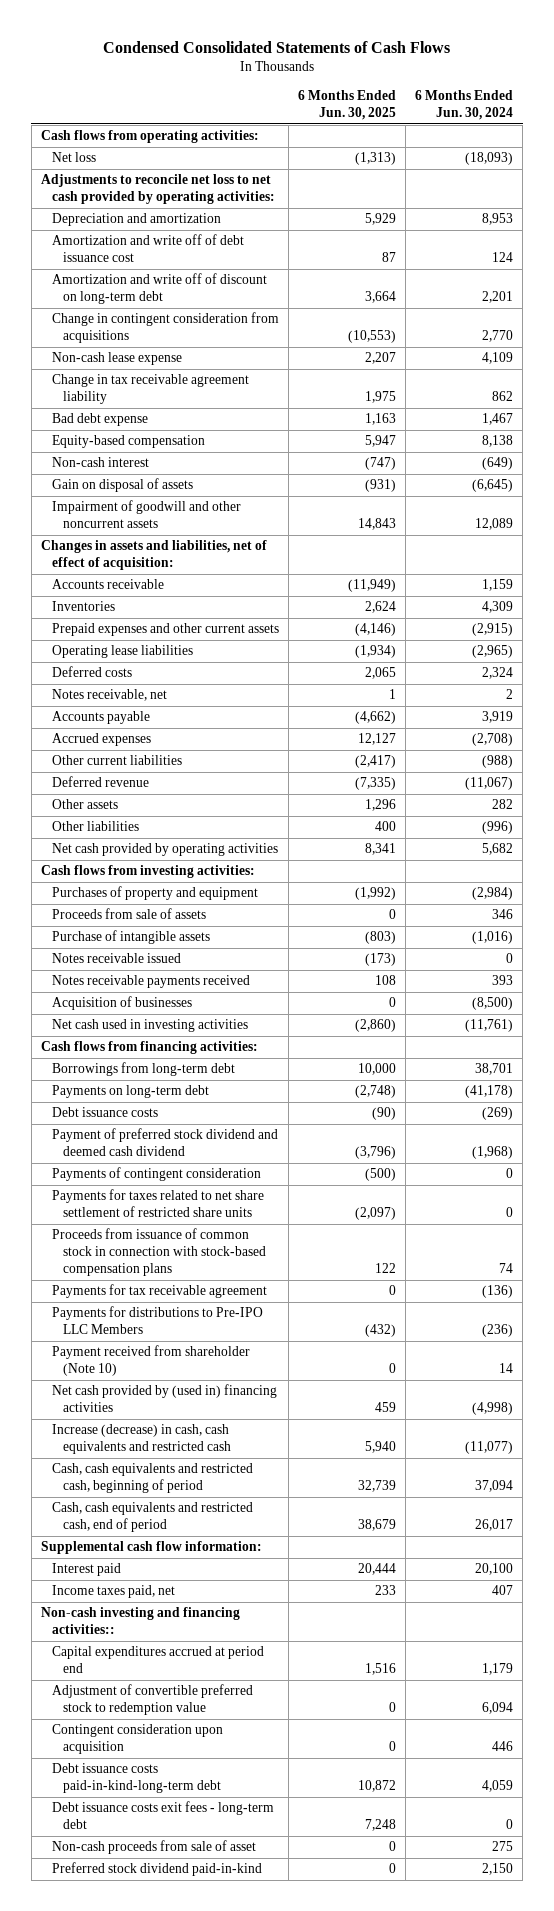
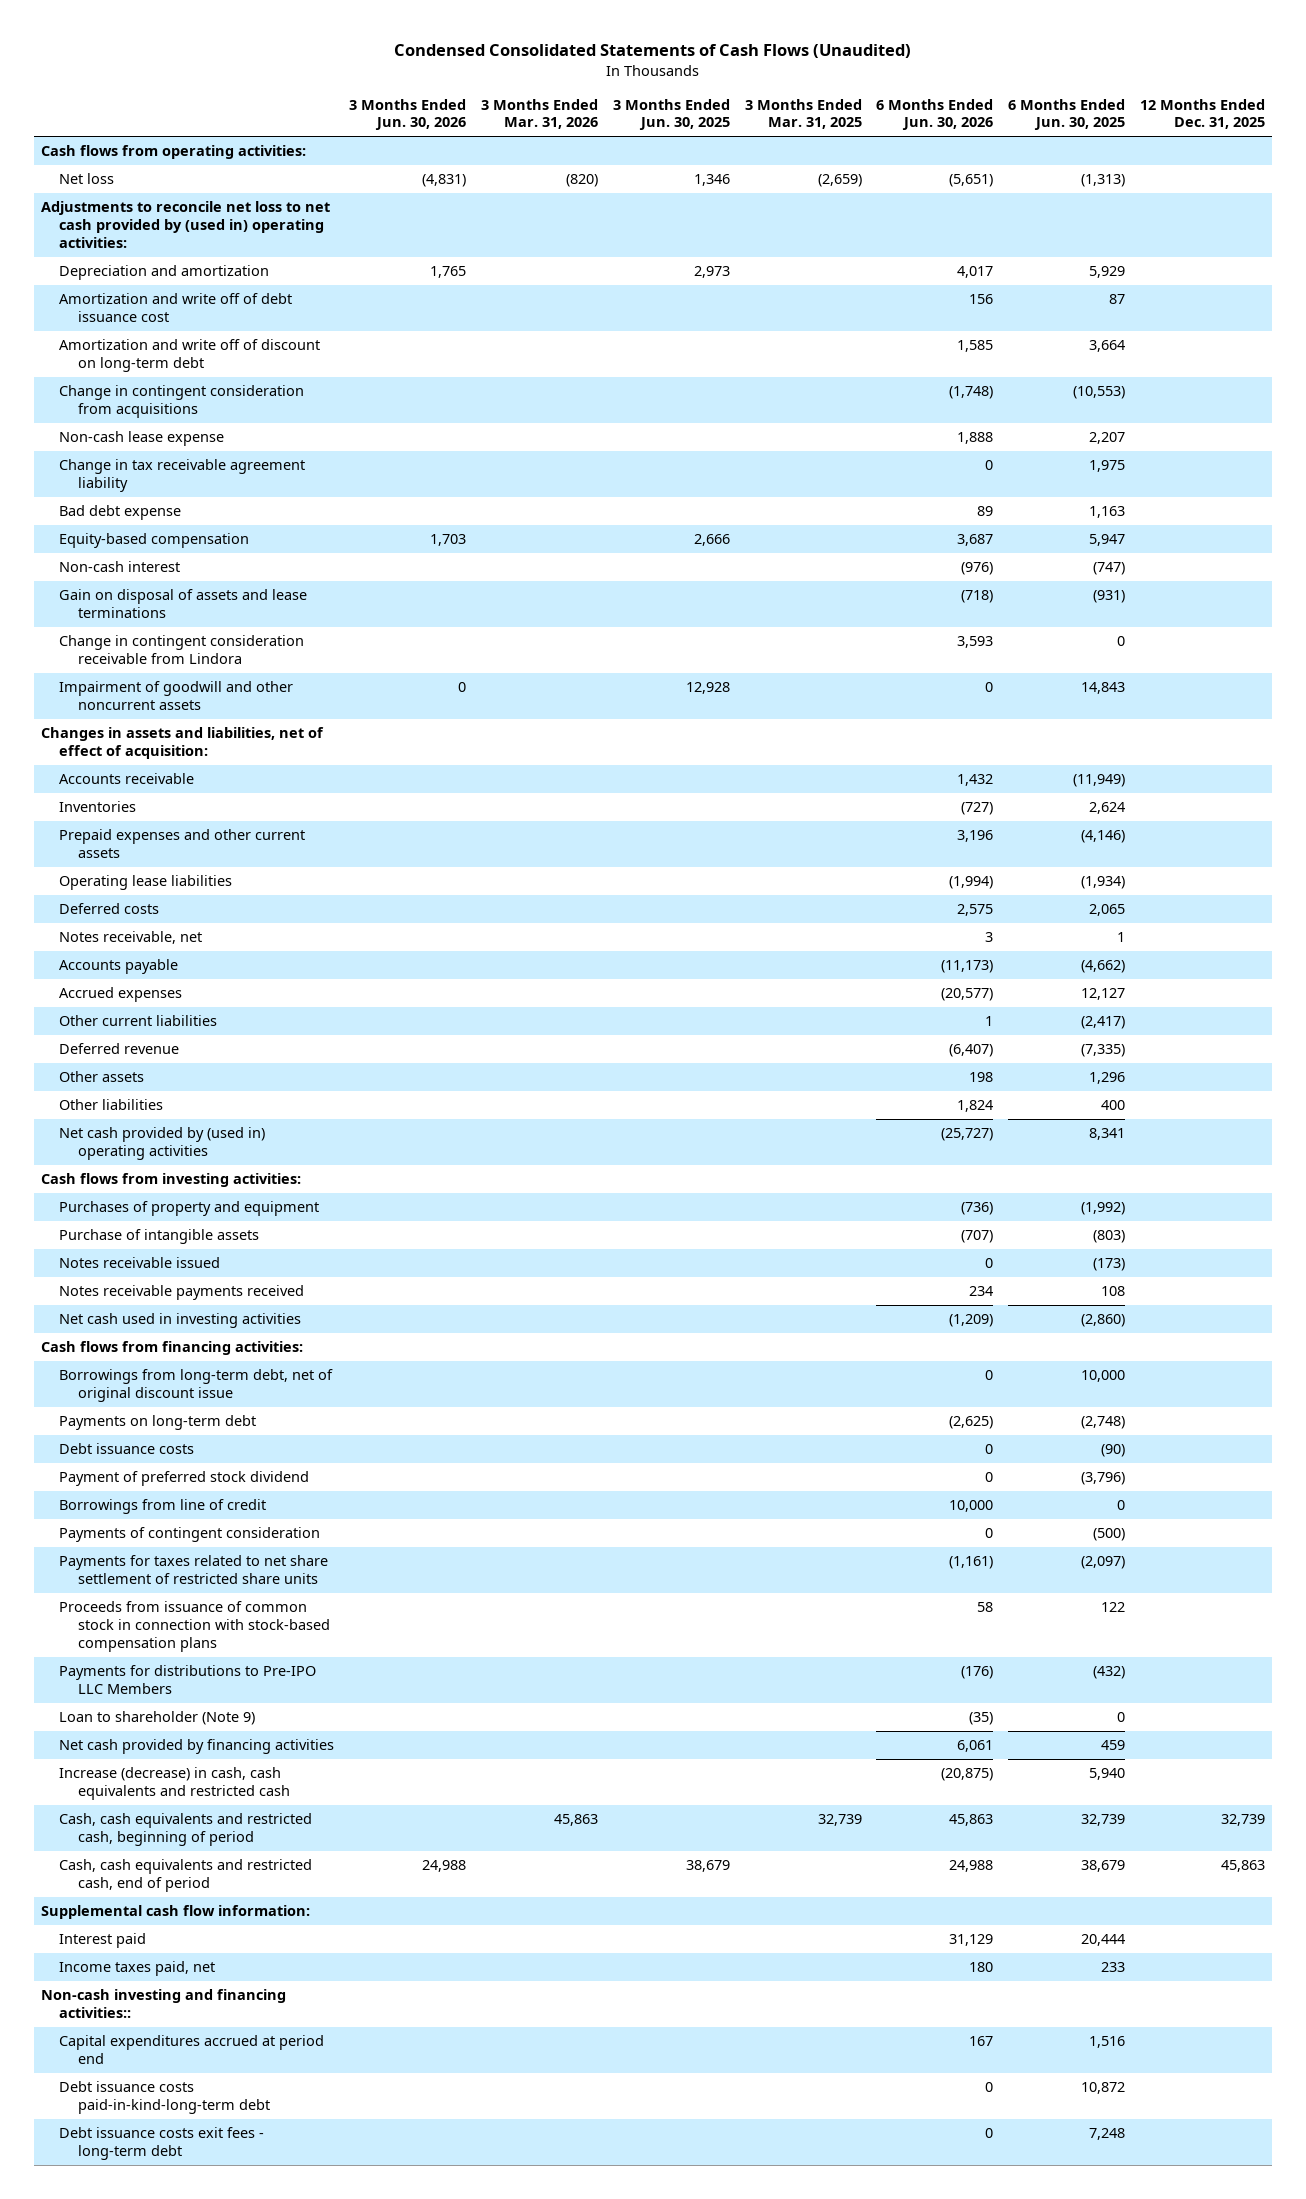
- Condensed Consolidated Statements of Cash Flows
+ Condensed Consolidated Statements of Cash Flows (Unaudited)
- | 6 Months Ended Jun. 30, 2025 | 6 Months Ended Jun. 30, 2024
+ | 3 Months Ended Jun. 30, 2026 | 3 Months Ended Mar. 31, 2026 | 3 Months Ended Jun. 30, 2025 | 3 Months Ended Mar. 31, 2025 | 6 Months Ended Jun. 30, 2026 | 6 Months Ended Jun. 30, 2025 | 12 Months Ended Dec. 31, 2025
- Adjustments to reconcile net loss to net cash provided by operating activities:
+ Adjustments to reconcile net loss to net cash provided by (used in) operating activities:
- Gain on disposal of assets | (931) | (6,645)
+ Gain on disposal of assets and lease terminations | | | | | (718) | (931) |
+ Change in contingent consideration receivable from Lindora | | | | | 3,593 | 0 |
- Net cash provided by operating activities | 8,341 | 5,682
+ Net cash provided by (used in) operating activities | | | | | (25,727) | 8,341 |
- Proceeds from sale of assets | 0 | 346
- Acquisition of businesses | 0 | (8,500)
- Borrowings from long-term debt | 10,000 | 38,701
+ Borrowings from long-term debt, net of original discount issue | | | | | 0 | 10,000 |
- Payment of preferred stock dividend and deemed cash dividend | (3,796) | (1,968)
+ Payment of preferred stock dividend | | | | | 0 | (3,796) |
+ Borrowings from line of credit | | | | | 10,000 | 0 |
- Payments for tax receivable agreement | 0 | (136)
- Payment received from shareholder (Note 10) | 0 | 14
- Net cash provided by (used in) financing activities | 459 | (4,998)
+ Loan to shareholder (Note 9) | | | | | (35) | 0 |
+ Net cash provided by financing activities | | | | | 6,061 | 459 |
- Adjustment of convertible preferred stock to redemption value | 0 | 6,094
- Contingent consideration upon acquisition | 0 | 446
- Non-cash proceeds from sale of asset | 0 | 275
- Preferred stock dividend paid-in-kind | 0 | 2,150

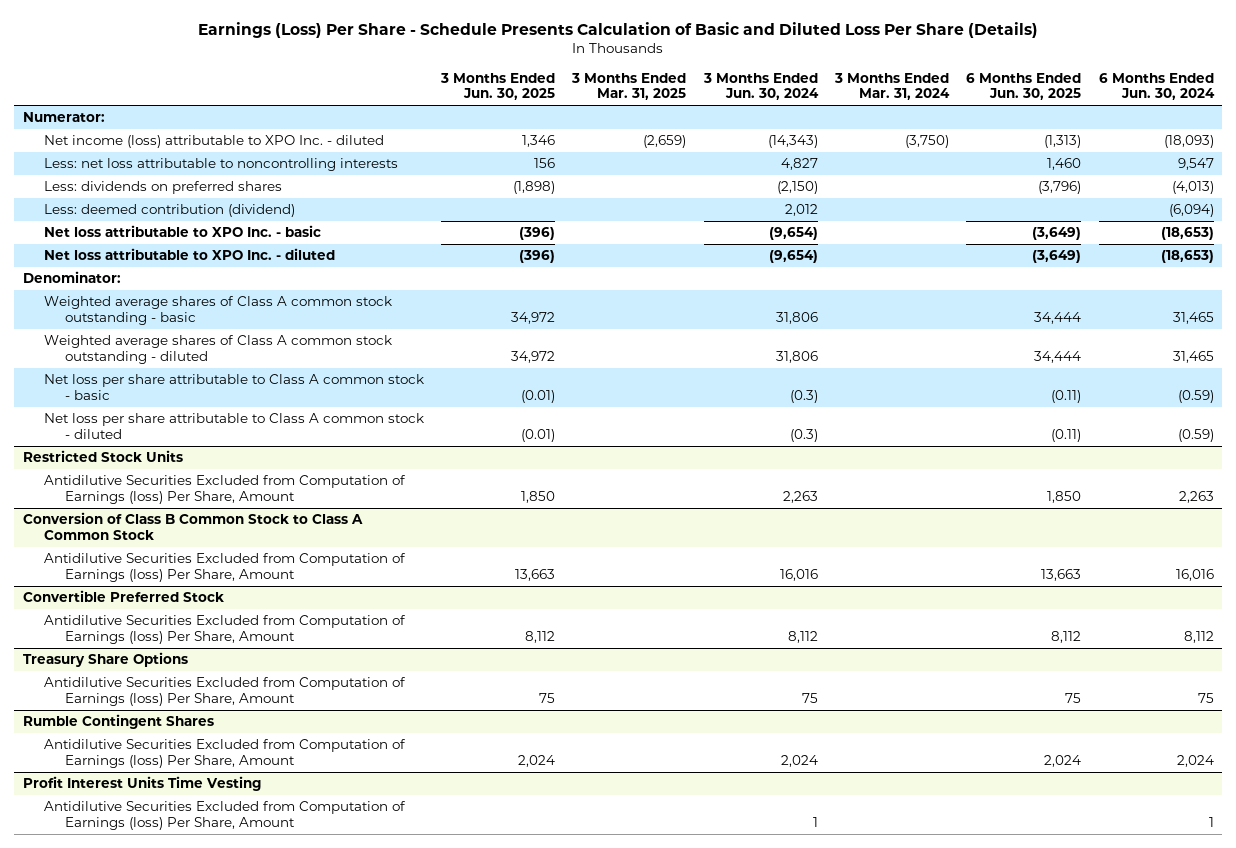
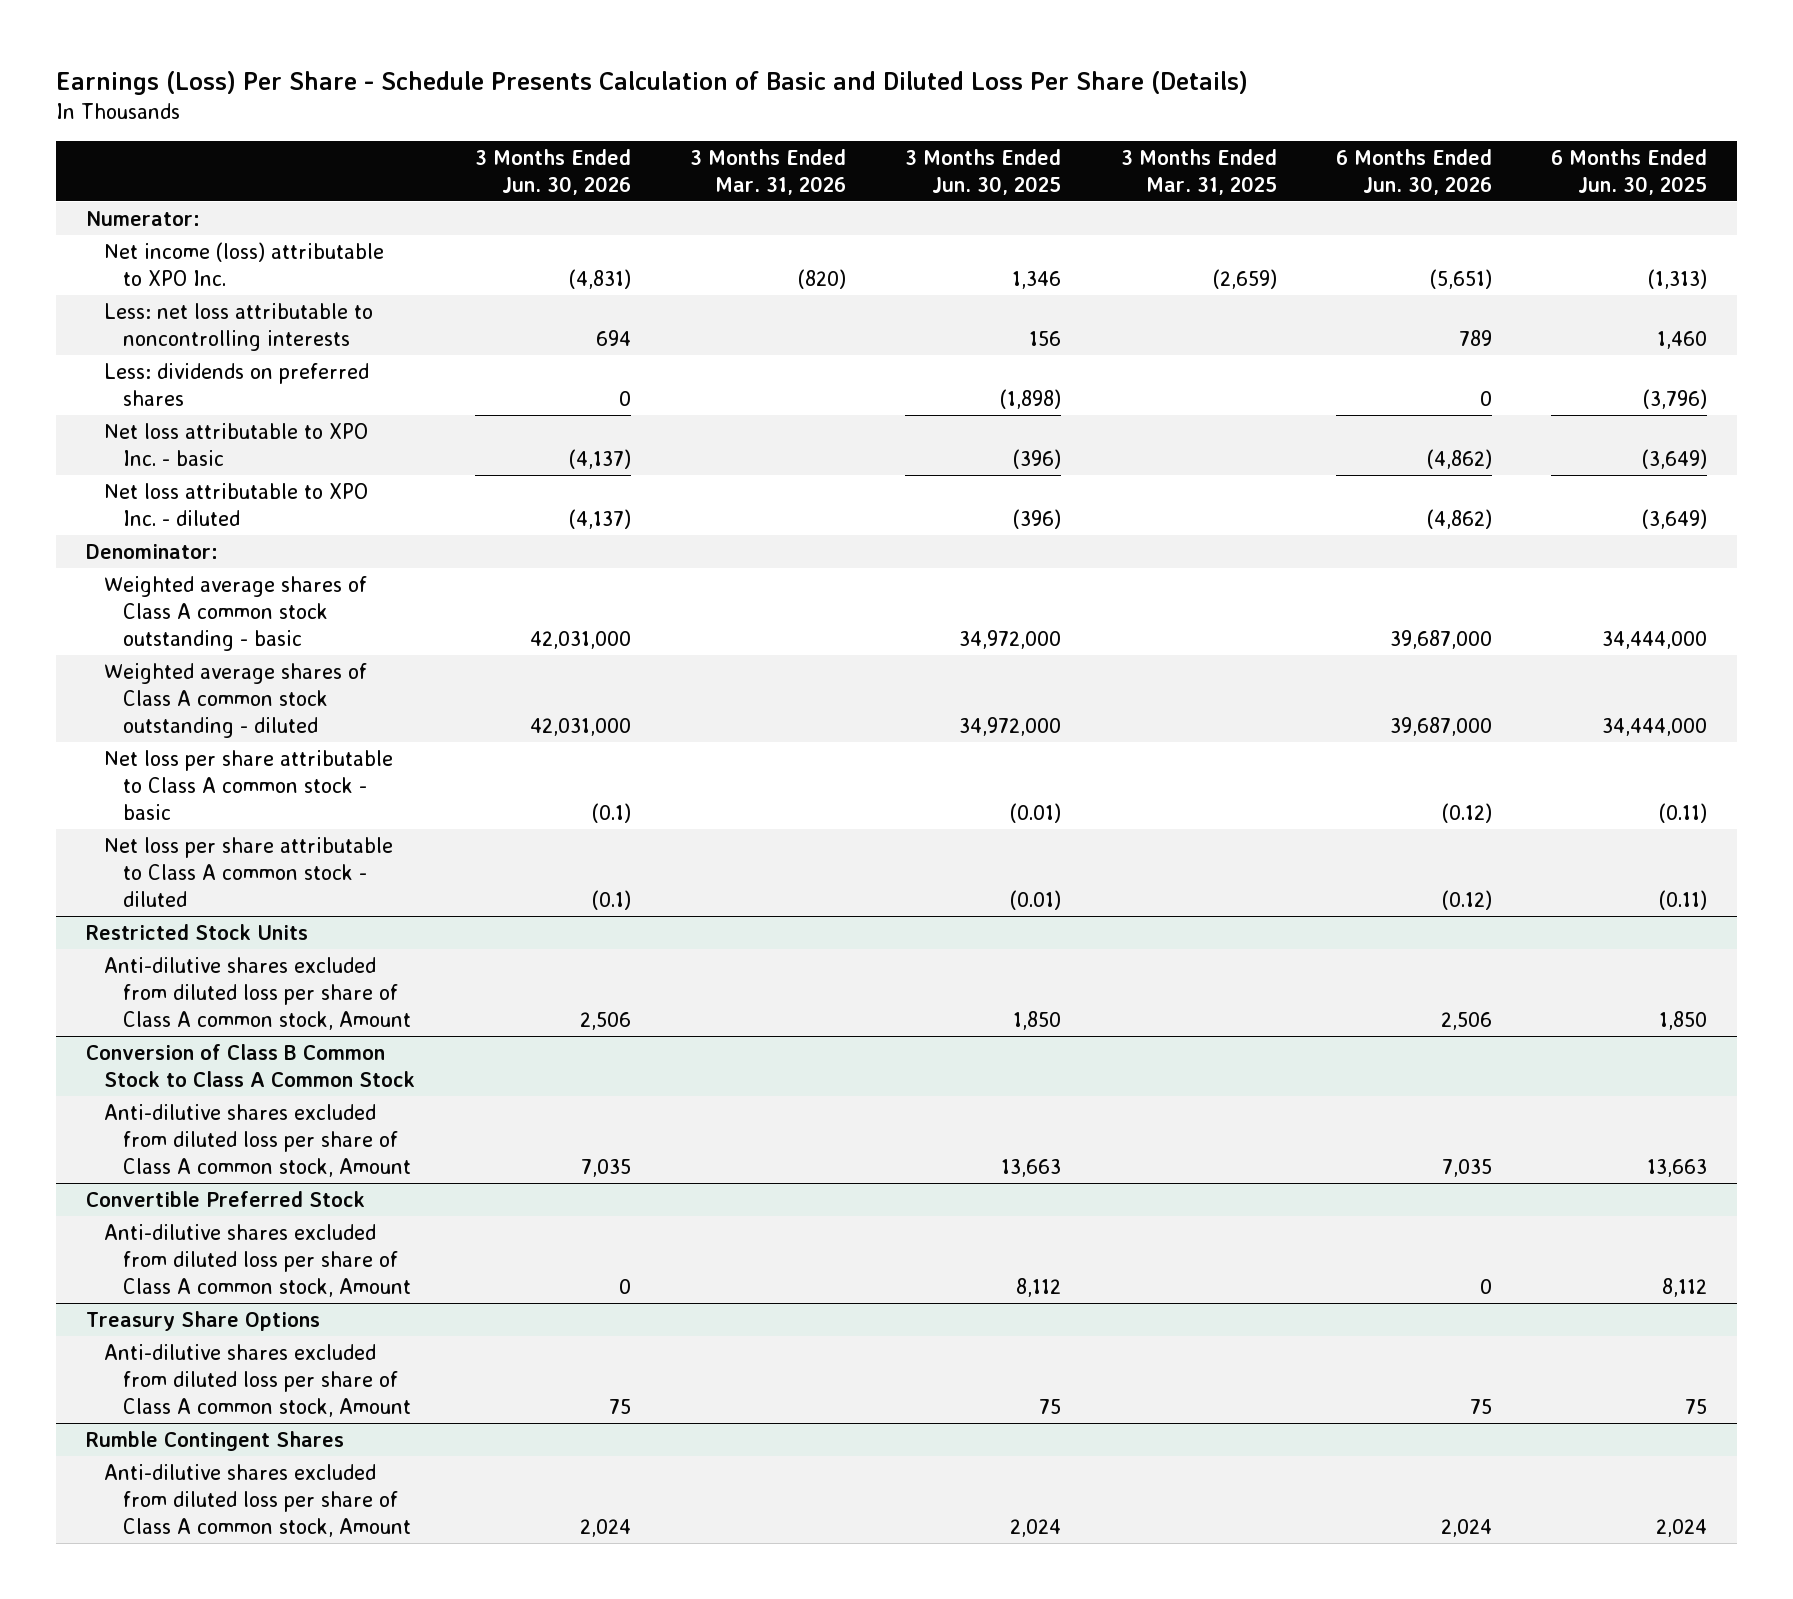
- | 3 Months Ended Jun. 30, 2025 | 3 Months Ended Mar. 31, 2025 | 3 Months Ended Jun. 30, 2024 | 3 Months Ended Mar. 31, 2024 | 6 Months Ended Jun. 30, 2025 | 6 Months Ended Jun. 30, 2024
+ | 3 Months Ended Jun. 30, 2026 | 3 Months Ended Mar. 31, 2026 | 3 Months Ended Jun. 30, 2025 | 3 Months Ended Mar. 31, 2025 | 6 Months Ended Jun. 30, 2026 | 6 Months Ended Jun. 30, 2025
- Net income (loss) attributable to XPO Inc. - diluted | 1,346 | (2,659) | (14,343) | (3,750) | (1,313) | (18,093)
+ Net income (loss) attributable to XPO Inc. | (4,831) | (820) | 1,346 | (2,659) | (5,651) | (1,313)
- Less: deemed contribution (dividend) | | | 2,012 | | | (6,094)
- Weighted average shares of Class A common stock outstanding - basic | 34,972 | | 31,806 | | 34,444 | 31,465
- Weighted average shares of Class A common stock outstanding - diluted | 34,972 | | 31,806 | | 34,444 | 31,465
+ Weighted average shares of Class A common stock outstanding - basic | 42,031,000 | | 34,972,000 | | 39,687,000 | 34,444,000
+ Weighted average shares of Class A common stock outstanding - diluted | 42,031,000 | | 34,972,000 | | 39,687,000 | 34,444,000
@ Restricted Stock Units
- Antidilutive Securities Excluded from Computation of Earnings (loss) Per Share, Amount | 1,850 | | 2,263 | | 1,850 | 2,263
+ Anti-dilutive shares excluded from diluted loss per share of Class A common stock, Amount | 2,506 | | 1,850 | | 2,506 | 1,850
@ Conversion of Class B Common Stock to Class A Common Stock
- Antidilutive Securities Excluded from Computation of Earnings (loss) Per Share, Amount | 13,663 | | 16,016 | | 13,663 | 16,016
+ Anti-dilutive shares excluded from diluted loss per share of Class A common stock, Amount | 7,035 | | 13,663 | | 7,035 | 13,663
@ Convertible Preferred Stock
- Antidilutive Securities Excluded from Computation of Earnings (loss) Per Share, Amount | 8,112 | | 8,112 | | 8,112 | 8,112
+ Anti-dilutive shares excluded from diluted loss per share of Class A common stock, Amount | 0 | | 8,112 | | 0 | 8,112
@ Treasury Share Options
- Antidilutive Securities Excluded from Computation of Earnings (loss) Per Share, Amount | 75 | | 75 | | 75 | 75
+ Anti-dilutive shares excluded from diluted loss per share of Class A common stock, Amount | 75 | | 75 | | 75 | 75
@ Rumble Contingent Shares
- Antidilutive Securities Excluded from Computation of Earnings (loss) Per Share, Amount | 2,024 | | 2,024 | | 2,024 | 2,024
- Profit Interest Units Time Vesting
- Antidilutive Securities Excluded from Computation of Earnings (loss) Per Share, Amount | | | 1 | | | 1
@ Rumble Contingent Shares
+ Anti-dilutive shares excluded from diluted loss per share of Class A common stock, Amount | 2,024 | | 2,024 | | 2,024 | 2,024

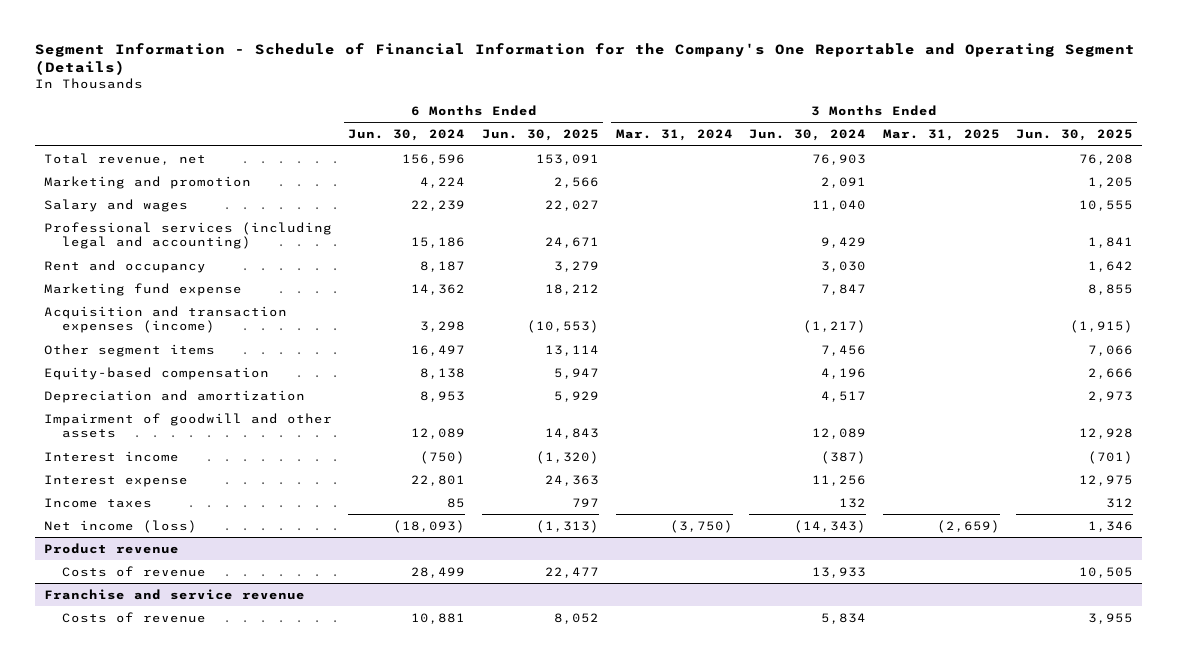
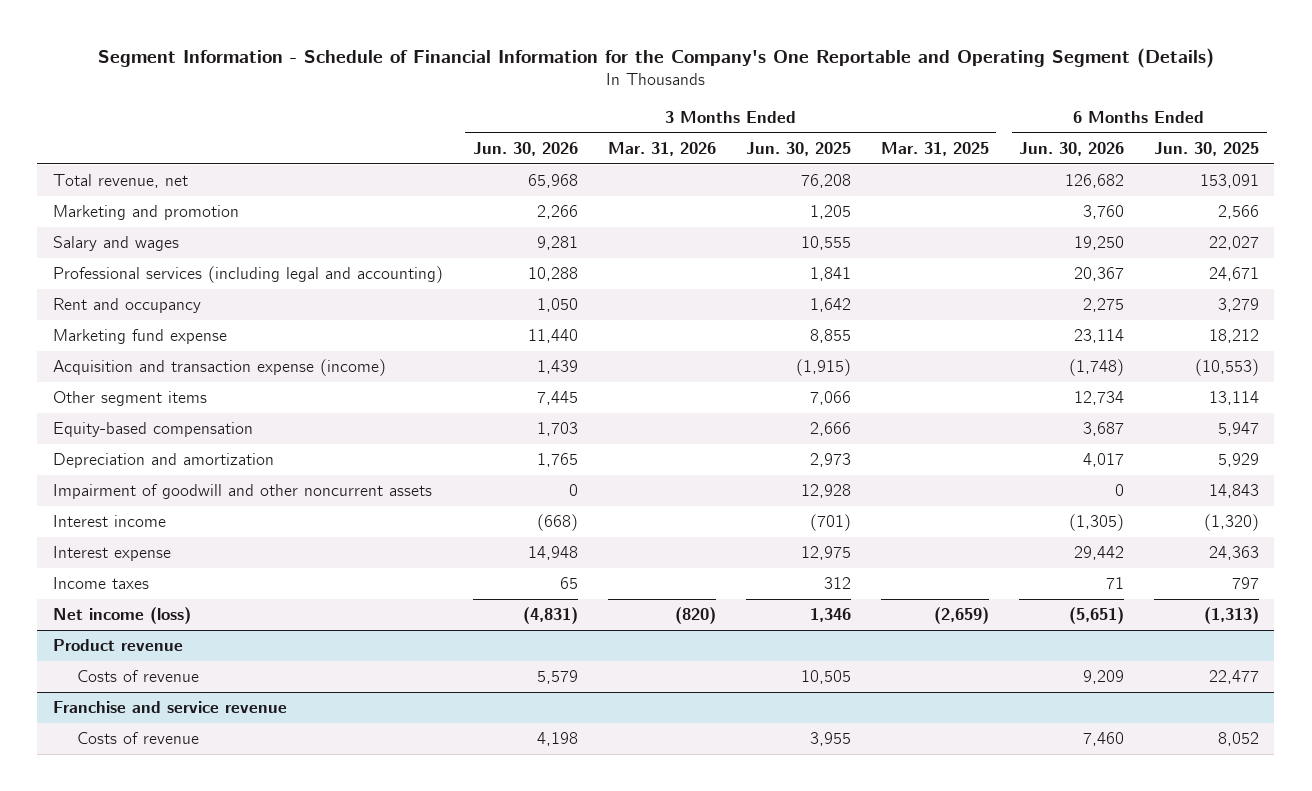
- | 6 Months Ended Jun. 30, 2024 | 6 Months Ended Jun. 30, 2025 | 3 Months Ended Mar. 31, 2024 | 3 Months Ended Jun. 30, 2024 | 3 Months Ended Mar. 31, 2025 | 3 Months Ended Jun. 30, 2025
+ | 3 Months Ended Jun. 30, 2026 | 3 Months Ended Mar. 31, 2026 | 3 Months Ended Jun. 30, 2025 | 3 Months Ended Mar. 31, 2025 | 6 Months Ended Jun. 30, 2026 | 6 Months Ended Jun. 30, 2025
- Acquisition and transaction expenses (income) | 3,298 | (10,553) | | (1,217) | | (1,915)
+ Acquisition and transaction expense (income) | 1,439 | | (1,915) | | (1,748) | (10,553)
- Impairment of goodwill and other assets | 12,089 | 14,843 | | 12,089 | | 12,928
+ Impairment of goodwill and other noncurrent assets | 0 | | 12,928 | | 0 | 14,843

